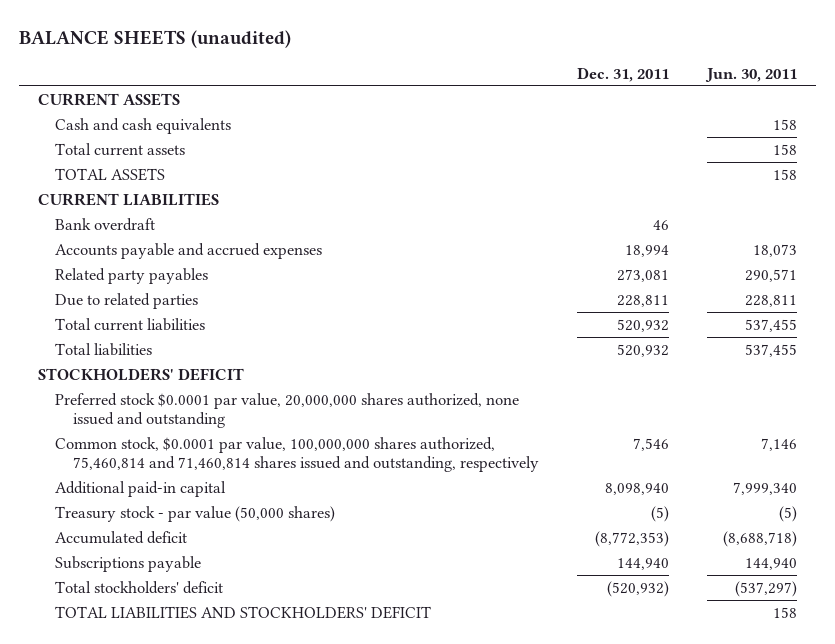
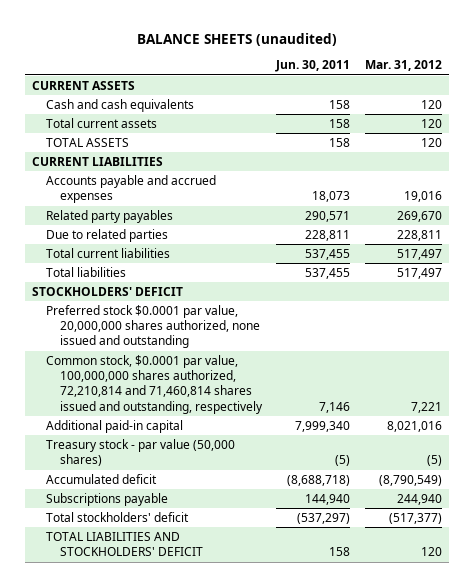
- | Dec. 31, 2011 | Jun. 30, 2011
+ | Jun. 30, 2011 | Mar. 31, 2012
- Bank overdraft | 46 |
- Common stock, $0.0001 par value, 100,000,000 shares authorized, 75,460,814 and 71,460,814 shares issued and outstanding, respectively | 7,546 | 7,146
+ Common stock, $0.0001 par value, 100,000,000 shares authorized, 72,210,814 and 71,460,814 shares issued and outstanding, respectively | 7,146 | 7,221

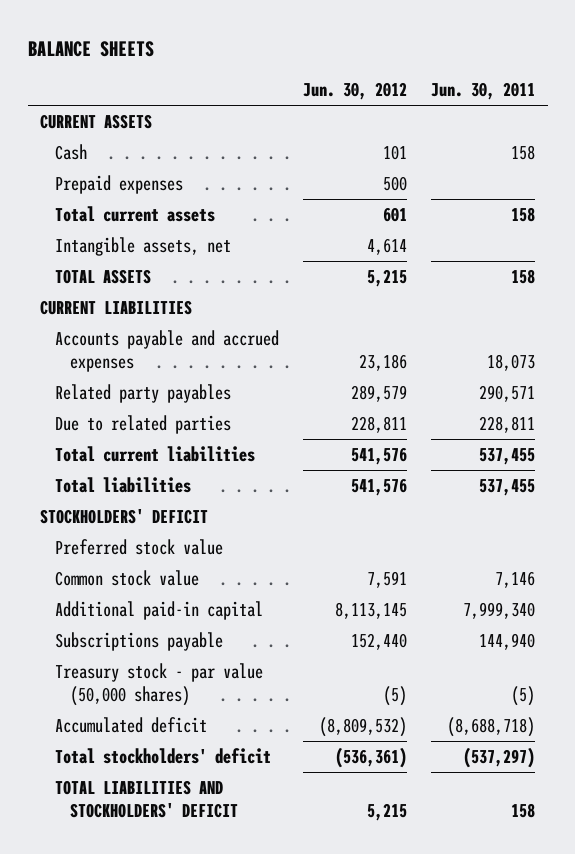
- BALANCE SHEETS (unaudited)
+ BALANCE SHEETS
- | Jun. 30, 2011 | Mar. 31, 2012
+ | Jun. 30, 2012 | Jun. 30, 2011
- Cash and cash equivalents | 158 | 120
+ Cash | 101 | 158
+ Prepaid expenses | 500 |
+ Intangible assets, net | 4,614 |
- Preferred stock $0.0001 par value, 20,000,000 shares authorized, none issued and outstanding
- Common stock, $0.0001 par value, 100,000,000 shares authorized, 72,210,814 and 71,460,814 shares issued and outstanding, respectively | 7,146 | 7,221
+ Preferred stock value
+ Common stock value | 7,591 | 7,146
moved up: Subscriptions payable | 152,440 | 144,940

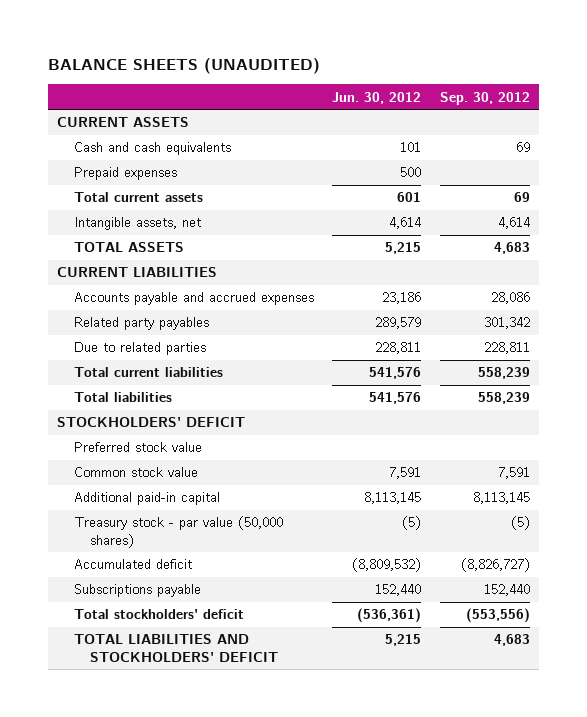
- BALANCE SHEETS
+ BALANCE SHEETS (UNAUDITED)
- | Jun. 30, 2012 | Jun. 30, 2011
+ | Jun. 30, 2012 | Sep. 30, 2012
- Cash | 101 | 158
+ Cash and cash equivalents | 101 | 69
moved down: Subscriptions payable | 152,440 | 152,440

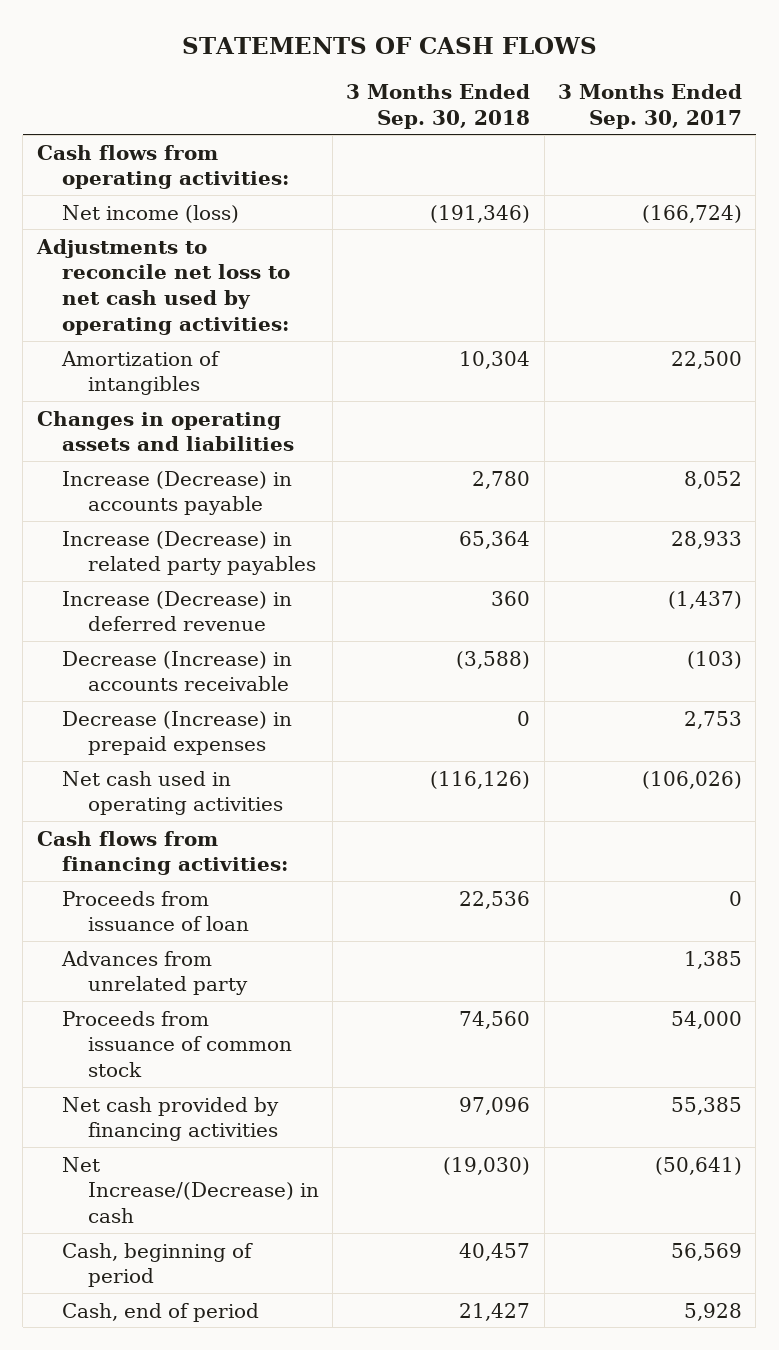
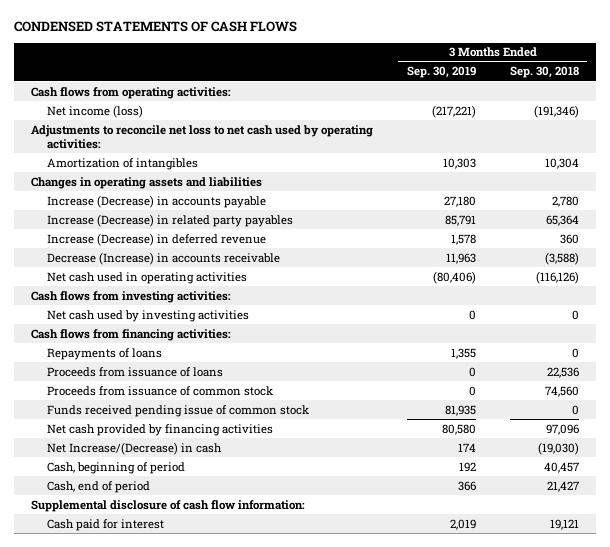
- STATEMENTS OF CASH FLOWS
+ CONDENSED STATEMENTS OF CASH FLOWS
- | 3 Months Ended Sep. 30, 2018 | 3 Months Ended Sep. 30, 2017
+ | 3 Months Ended Sep. 30, 2019 | 3 Months Ended Sep. 30, 2018
- Decrease (Increase) in prepaid expenses | 0 | 2,753
+ Cash flows from investing activities:
+ Net cash used by investing activities | 0 | 0
- Proceeds from issuance of loan | 22,536 | 0
- Advances from unrelated party | | 1,385
+ Repayments of loans | 1,355 | 0
+ Proceeds from issuance of loans | 0 | 22,536
+ Funds received pending issue of common stock | 81,935 | 0
+ Supplemental disclosure of cash flow information:
+ Cash paid for interest | 2,019 | 19,121

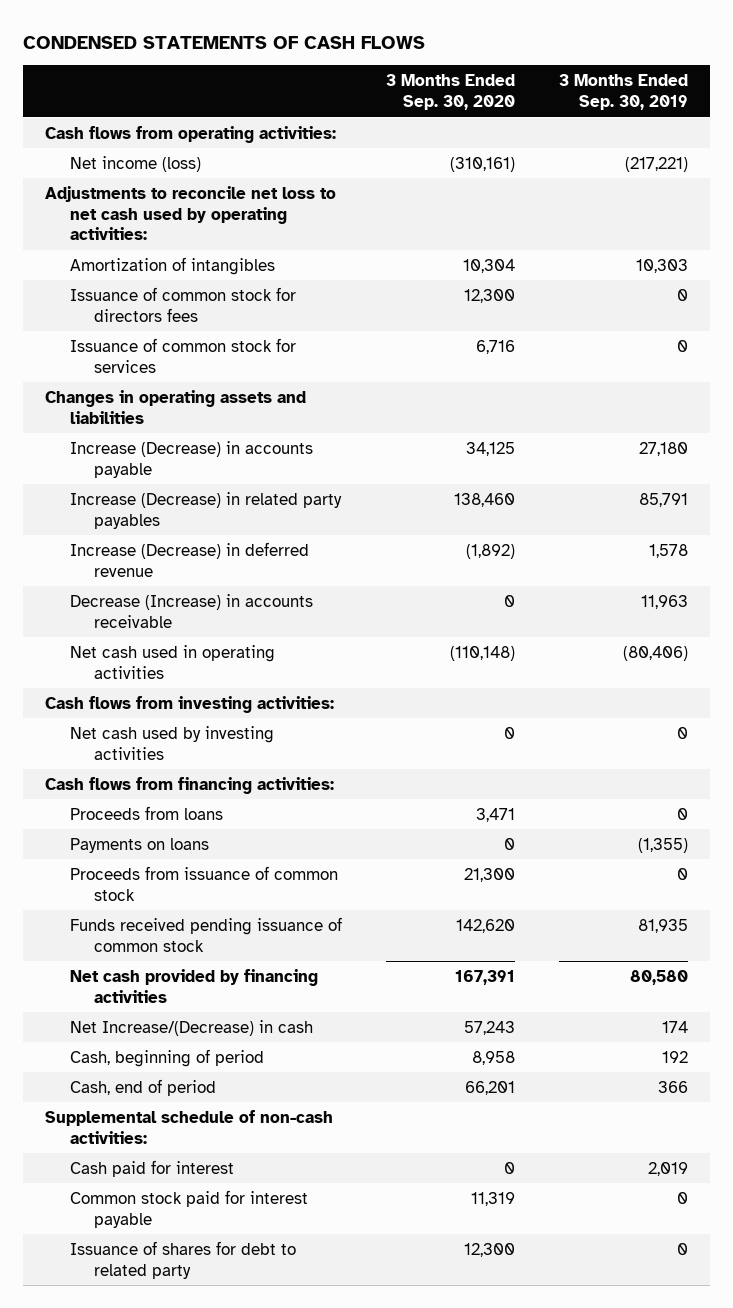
- | 3 Months Ended Sep. 30, 2019 | 3 Months Ended Sep. 30, 2018
+ | 3 Months Ended Sep. 30, 2020 | 3 Months Ended Sep. 30, 2019
+ Issuance of common stock for directors fees | 12,300 | 0
+ Issuance of common stock for services | 6,716 | 0
- Repayments of loans | 1,355 | 0
- Proceeds from issuance of loans | 0 | 22,536
+ Proceeds from loans | 3,471 | 0
+ Payments on loans | 0 | (1,355)
- Funds received pending issue of common stock | 81,935 | 0
+ Funds received pending issuance of common stock | 142,620 | 81,935
- Supplemental disclosure of cash flow information:
+ Supplemental schedule of non-cash activities:
+ Common stock paid for interest payable | 11,319 | 0
+ Issuance of shares for debt to related party | 12,300 | 0

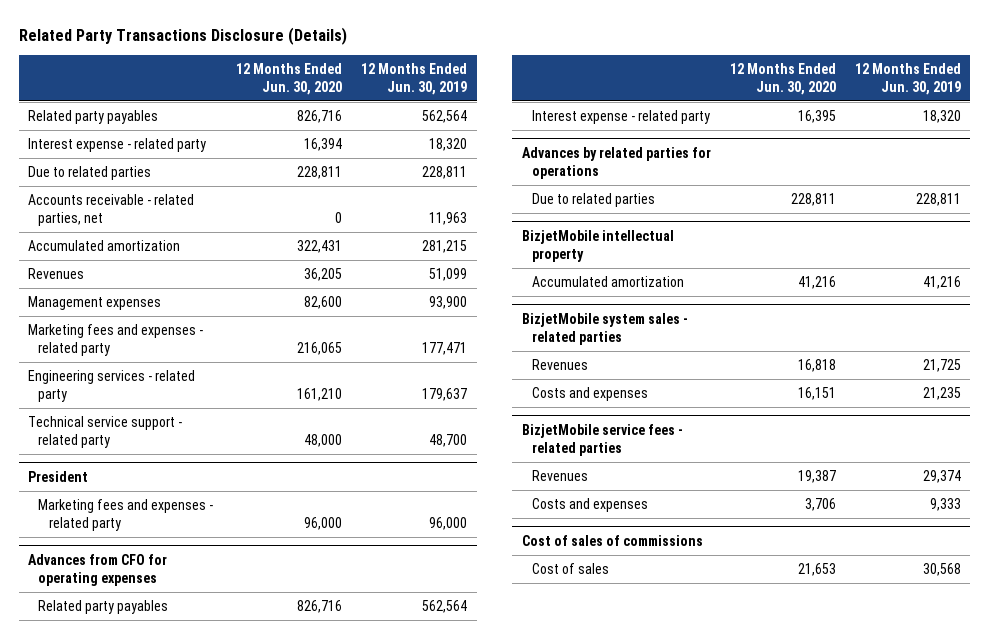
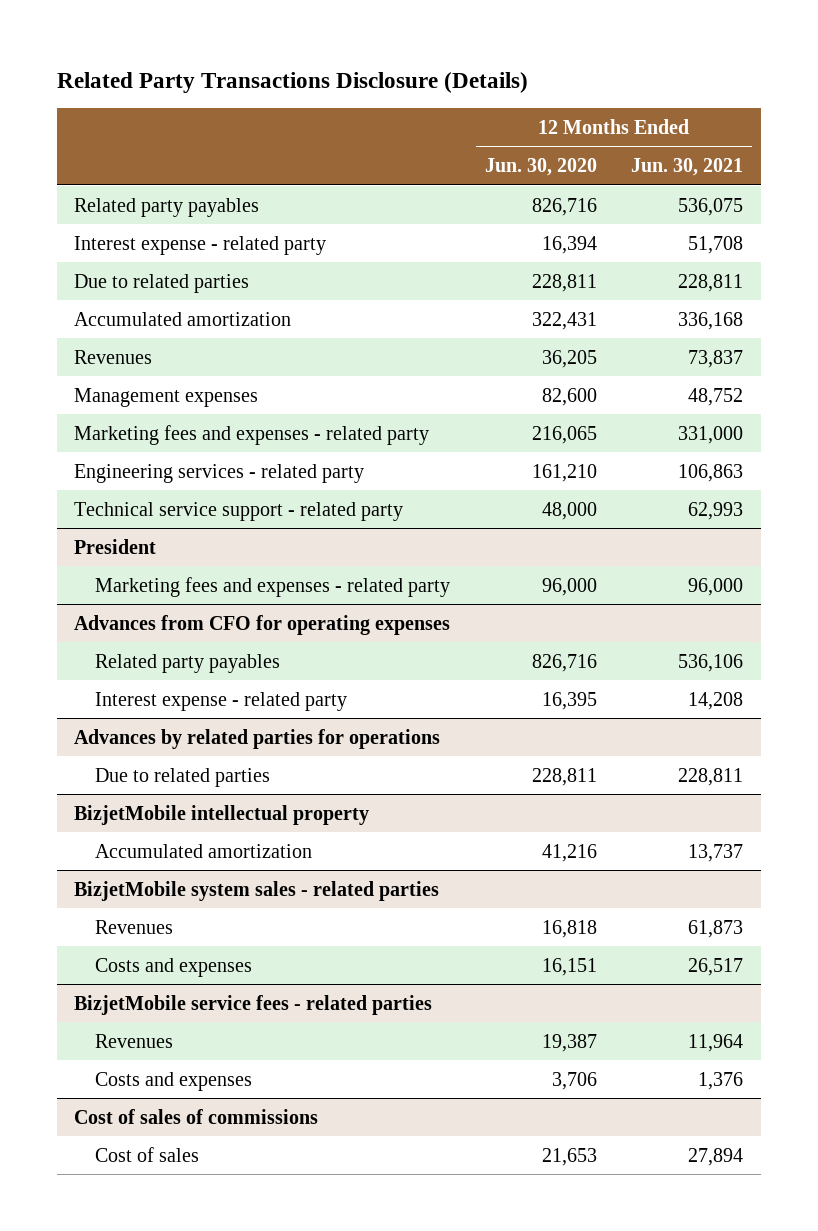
- | 12 Months Ended Jun. 30, 2020 | 12 Months Ended Jun. 30, 2019
+ | 12 Months Ended Jun. 30, 2020 | 12 Months Ended Jun. 30, 2021
- Accounts receivable - related parties, net | 0 | 11,963

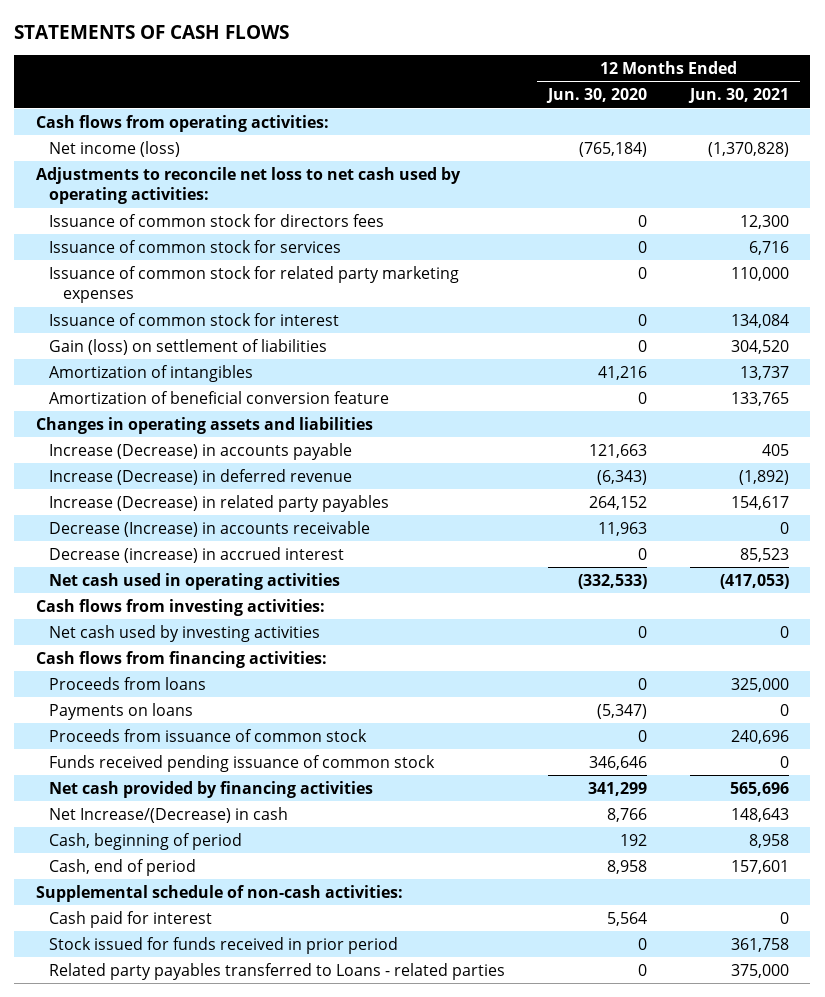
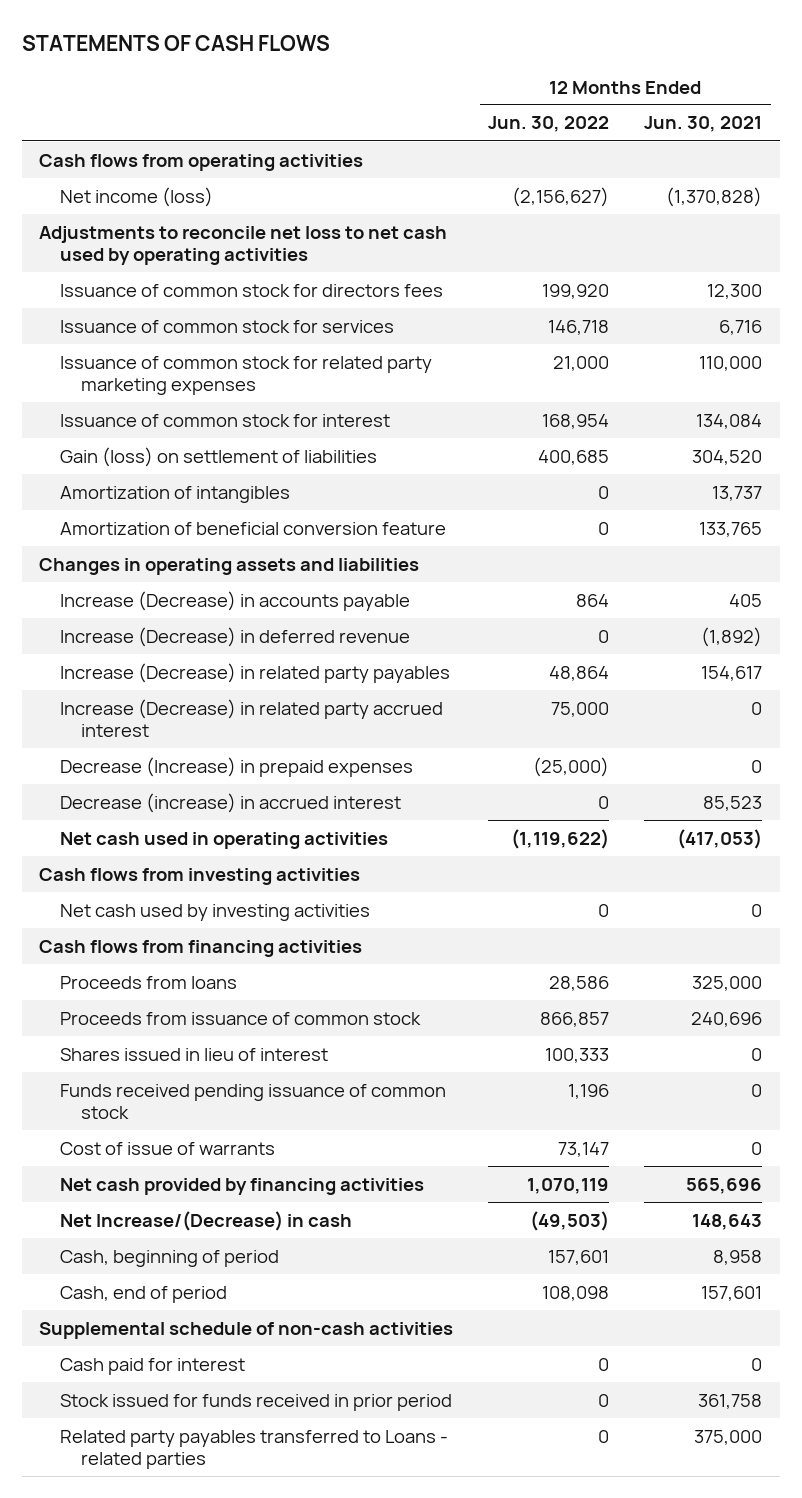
- | 12 Months Ended Jun. 30, 2020 | 12 Months Ended Jun. 30, 2021
+ | 12 Months Ended Jun. 30, 2022 | 12 Months Ended Jun. 30, 2021
- Cash flows from operating activities:
+ Cash flows from operating activities
- Adjustments to reconcile net loss to net cash used by operating activities:
+ Adjustments to reconcile net loss to net cash used by operating activities
- Decrease (Increase) in accounts receivable | 11,963 | 0
+ Increase (Decrease) in related party accrued interest | 75,000 | 0
+ Decrease (Increase) in prepaid expenses | (25,000) | 0
- Cash flows from investing activities:
+ Cash flows from investing activities
- Cash flows from financing activities:
+ Cash flows from financing activities
- Payments on loans | (5,347) | 0
+ Shares issued in lieu of interest | 100,333 | 0
+ Cost of issue of warrants | 73,147 | 0
- Supplemental schedule of non-cash activities:
+ Supplemental schedule of non-cash activities

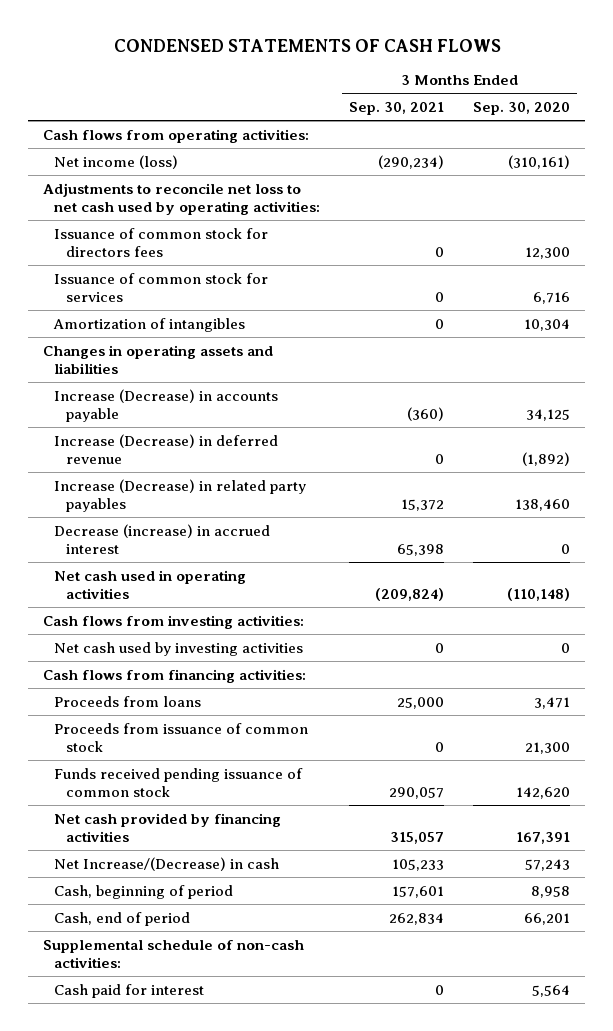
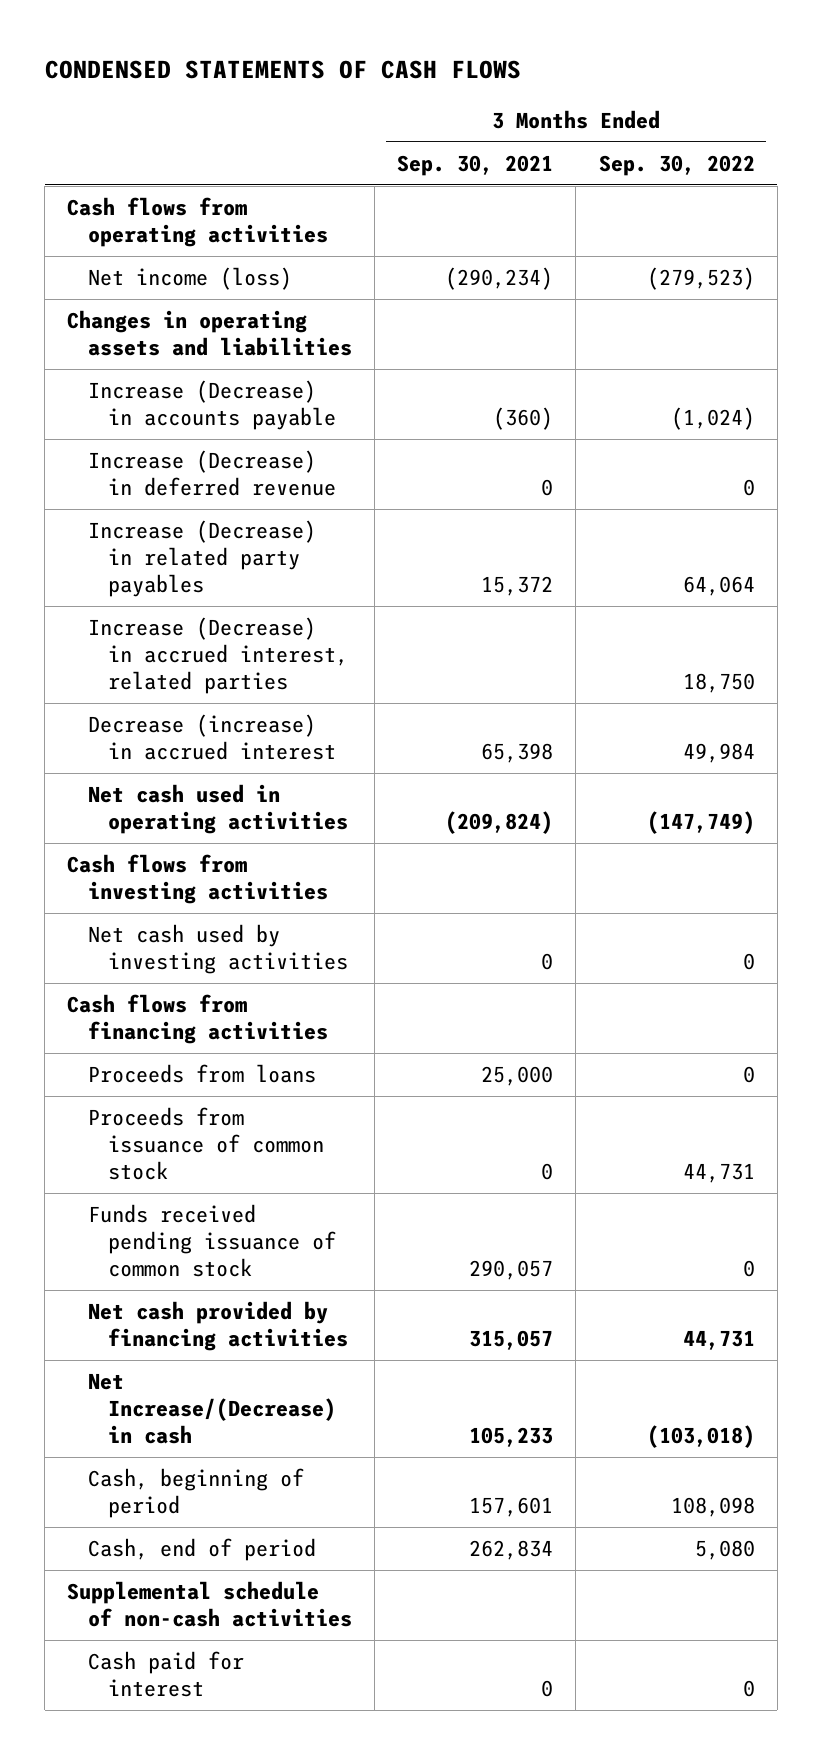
- | 3 Months Ended Sep. 30, 2021 | 3 Months Ended Sep. 30, 2020
+ | 3 Months Ended Sep. 30, 2021 | 3 Months Ended Sep. 30, 2022
- Cash flows from operating activities:
+ Cash flows from operating activities
- Adjustments to reconcile net loss to net cash used by operating activities:
- Issuance of common stock for directors fees | 0 | 12,300
- Issuance of common stock for services | 0 | 6,716
- Amortization of intangibles | 0 | 10,304
+ Increase (Decrease) in accrued interest, related parties | | 18,750
- Cash flows from investing activities:
+ Cash flows from investing activities
- Cash flows from financing activities:
+ Cash flows from financing activities
- Supplemental schedule of non-cash activities:
+ Supplemental schedule of non-cash activities

